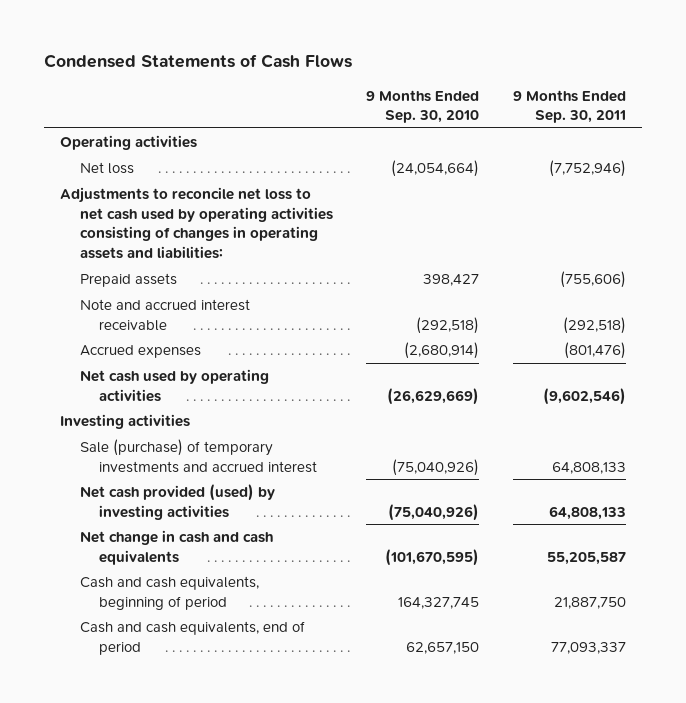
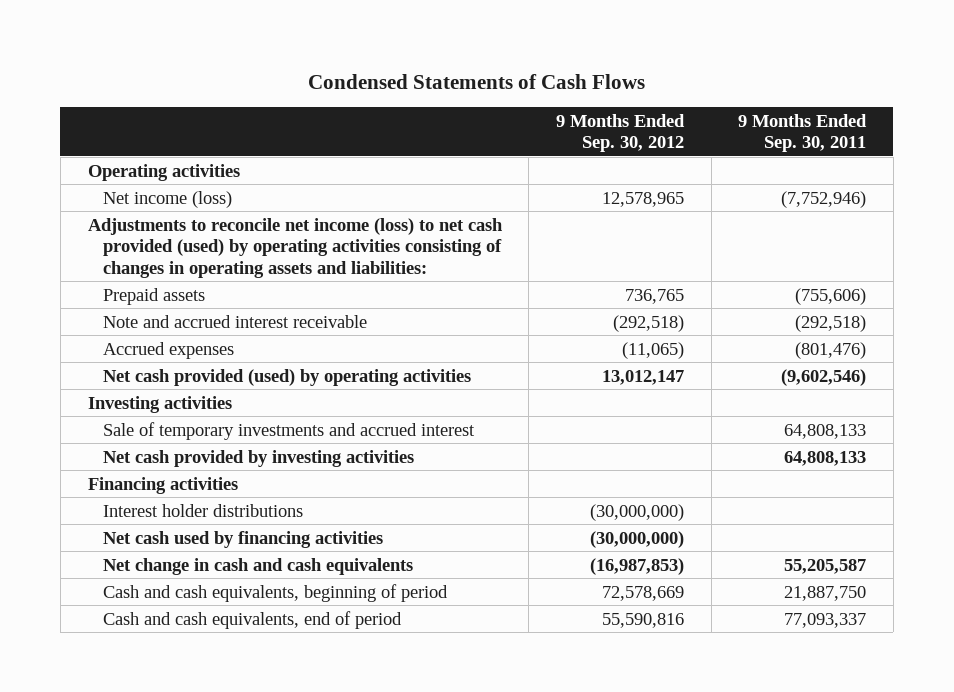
- | 9 Months Ended Sep. 30, 2010 | 9 Months Ended Sep. 30, 2011
+ | 9 Months Ended Sep. 30, 2012 | 9 Months Ended Sep. 30, 2011
- Net loss | (24,054,664) | (7,752,946)
- Adjustments to reconcile net loss to net cash used by operating activities consisting of changes in operating assets and liabilities:
+ Net income (loss) | 12,578,965 | (7,752,946)
+ Adjustments to reconcile net income (loss) to net cash provided (used) by operating activities consisting of changes in operating assets and liabilities:
- Net cash used by operating activities | (26,629,669) | (9,602,546)
+ Net cash provided (used) by operating activities | 13,012,147 | (9,602,546)
- Sale (purchase) of temporary investments and accrued interest | (75,040,926) | 64,808,133
- Net cash provided (used) by investing activities | (75,040,926) | 64,808,133
+ Sale of temporary investments and accrued interest | | 64,808,133
+ Net cash provided by investing activities | | 64,808,133
+ Financing activities
+ Interest holder distributions | (30,000,000) |
+ Net cash used by financing activities | (30,000,000) |

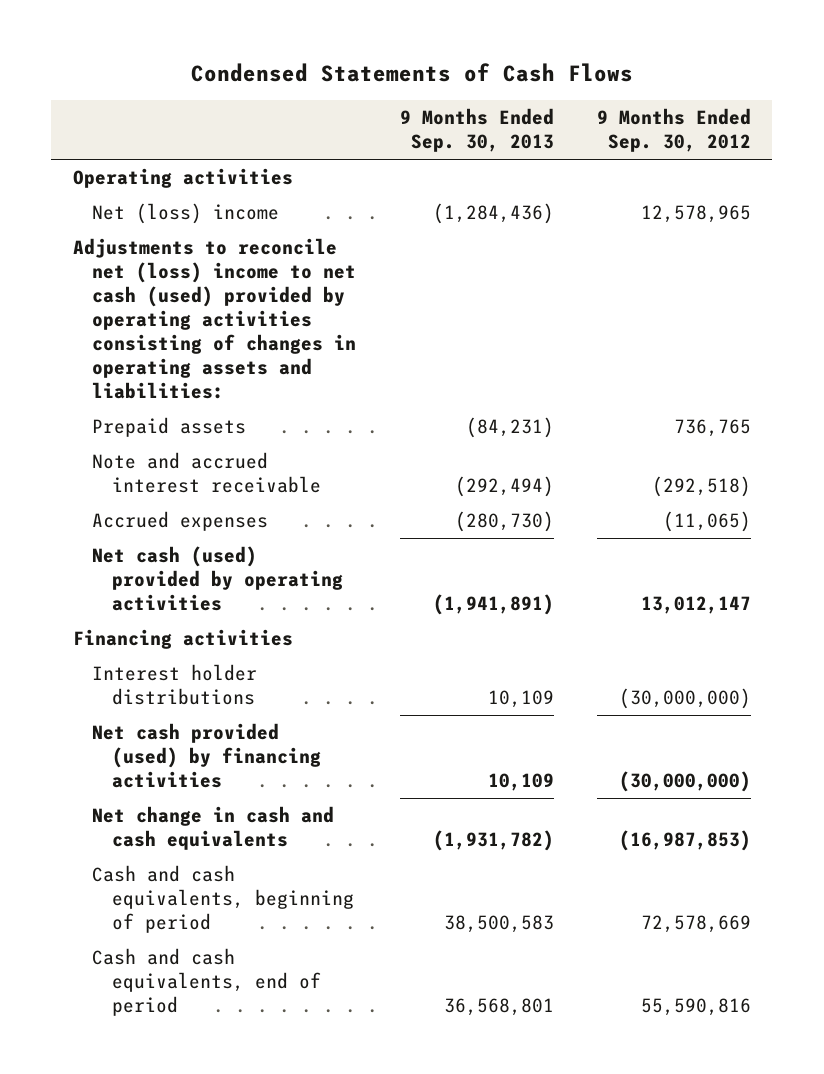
- | 9 Months Ended Sep. 30, 2012 | 9 Months Ended Sep. 30, 2011
+ | 9 Months Ended Sep. 30, 2013 | 9 Months Ended Sep. 30, 2012
- Net income (loss) | 12,578,965 | (7,752,946)
- Adjustments to reconcile net income (loss) to net cash provided (used) by operating activities consisting of changes in operating assets and liabilities:
+ Net (loss) income | (1,284,436) | 12,578,965
+ Adjustments to reconcile net (loss) income to net cash (used) provided by operating activities consisting of changes in operating assets and liabilities:
- Net cash provided (used) by operating activities | 13,012,147 | (9,602,546)
- Investing activities
- Sale of temporary investments and accrued interest | | 64,808,133
- Net cash provided by investing activities | | 64,808,133
+ Net cash (used) provided by operating activities | (1,941,891) | 13,012,147
- Net cash used by financing activities | (30,000,000) |
+ Net cash provided (used) by financing activities | 10,109 | (30,000,000)

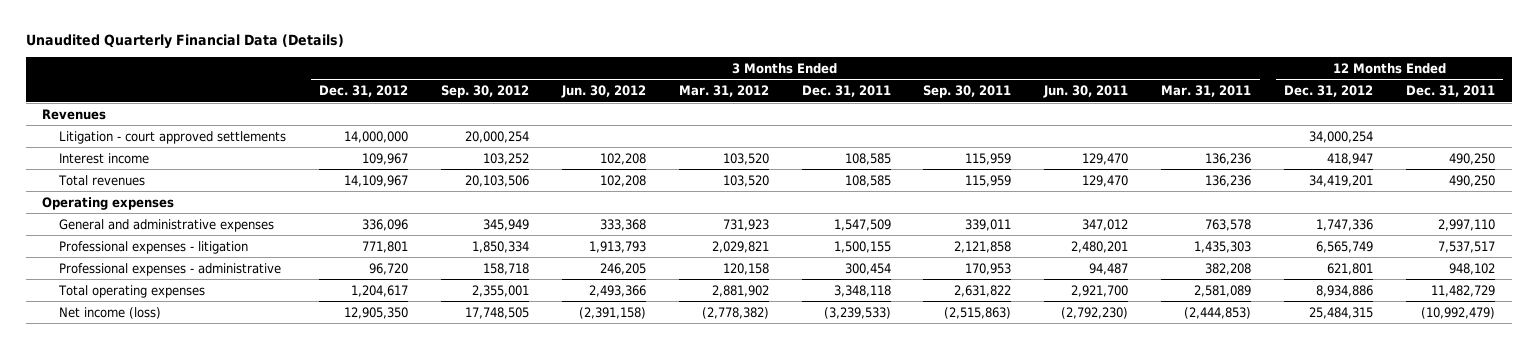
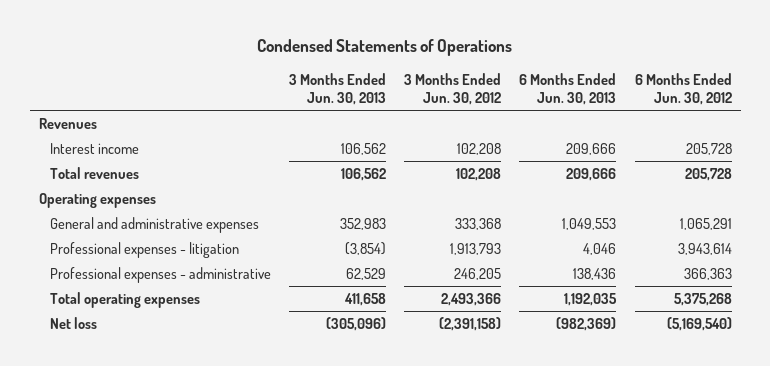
- Unaudited Quarterly Financial Data (Details)
+ Condensed Statements of Operations
- | 3 Months Ended Dec. 31, 2012 | 3 Months Ended Sep. 30, 2012 | 3 Months Ended Jun. 30, 2012 | 3 Months Ended Mar. 31, 2012 | 3 Months Ended Dec. 31, 2011 | 3 Months Ended Sep. 30, 2011 | 3 Months Ended Jun. 30, 2011 | 3 Months Ended Mar. 31, 2011 | 12 Months Ended Dec. 31, 2012 | 12 Months Ended Dec. 31, 2011
+ | 3 Months Ended Jun. 30, 2013 | 3 Months Ended Jun. 30, 2012 | 6 Months Ended Jun. 30, 2013 | 6 Months Ended Jun. 30, 2012
- Litigation - court approved settlements | 14,000,000 | 20,000,254 | | | | | | | 34,000,254 |
- Net income (loss) | 12,905,350 | 17,748,505 | (2,391,158) | (2,778,382) | (3,239,533) | (2,515,863) | (2,792,230) | (2,444,853) | 25,484,315 | (10,992,479)
+ Net loss | (305,096) | (2,391,158) | (982,369) | (5,169,540)

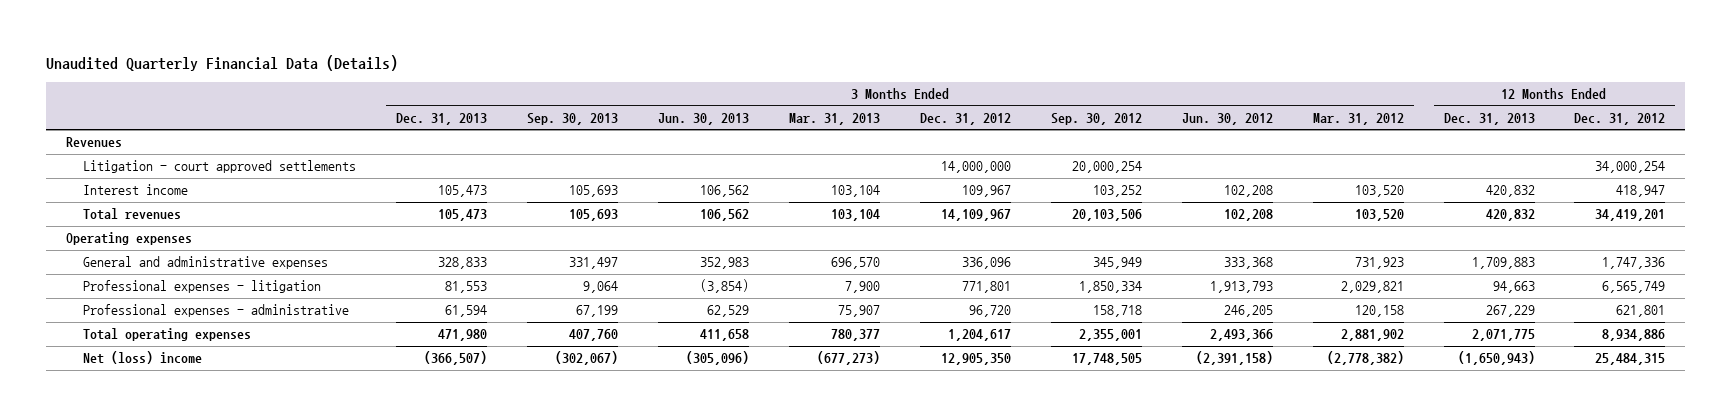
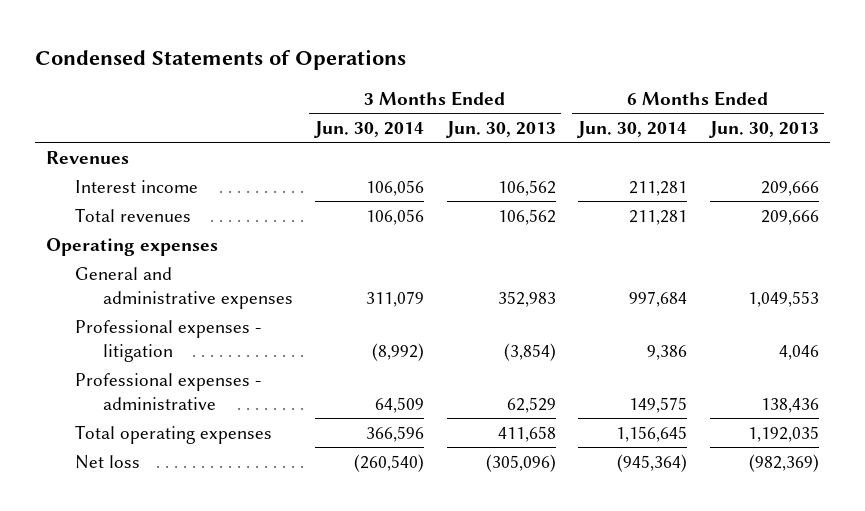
- Unaudited Quarterly Financial Data (Details)
+ Condensed Statements of Operations
- | 3 Months Ended Dec. 31, 2013 | 3 Months Ended Sep. 30, 2013 | 3 Months Ended Jun. 30, 2013 | 3 Months Ended Mar. 31, 2013 | 3 Months Ended Dec. 31, 2012 | 3 Months Ended Sep. 30, 2012 | 3 Months Ended Jun. 30, 2012 | 3 Months Ended Mar. 31, 2012 | 12 Months Ended Dec. 31, 2013 | 12 Months Ended Dec. 31, 2012
+ | 3 Months Ended Jun. 30, 2014 | 3 Months Ended Jun. 30, 2013 | 6 Months Ended Jun. 30, 2014 | 6 Months Ended Jun. 30, 2013
- Litigation - court approved settlements | | | | | 14,000,000 | 20,000,254 | | | | 34,000,254
- Net (loss) income | (366,507) | (302,067) | (305,096) | (677,273) | 12,905,350 | 17,748,505 | (2,391,158) | (2,778,382) | (1,650,943) | 25,484,315
+ Net loss | (260,540) | (305,096) | (945,364) | (982,369)

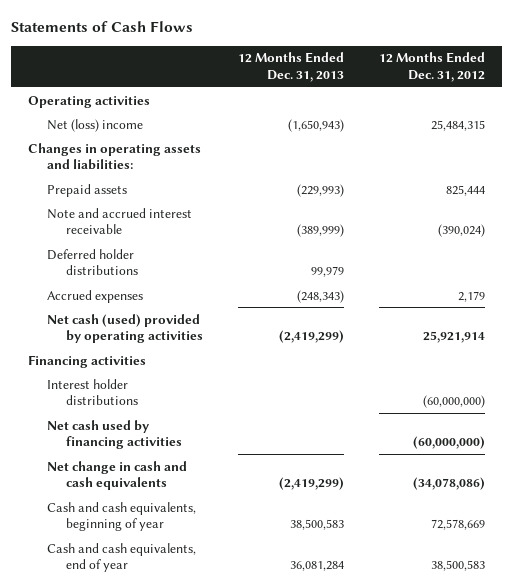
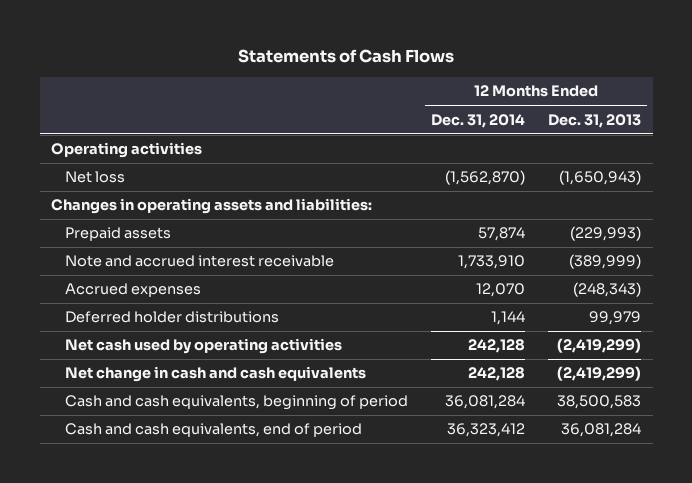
- | 12 Months Ended Dec. 31, 2013 | 12 Months Ended Dec. 31, 2012
+ | 12 Months Ended Dec. 31, 2014 | 12 Months Ended Dec. 31, 2013
- Net (loss) income | (1,650,943) | 25,484,315
+ Net loss | (1,562,870) | (1,650,943)
- Net cash (used) provided by operating activities | (2,419,299) | 25,921,914
- Financing activities
- Interest holder distributions | | (60,000,000)
- Net cash used by financing activities | | (60,000,000)
moved down: Deferred holder distributions | 1,144 | 99,979
+ Net cash used by operating activities | 242,128 | (2,419,299)
- Cash and cash equivalents, beginning of year | 38,500,583 | 72,578,669
- Cash and cash equivalents, end of year | 36,081,284 | 38,500,583
+ Cash and cash equivalents, beginning of period | 36,081,284 | 38,500,583
+ Cash and cash equivalents, end of period | 36,323,412 | 36,081,284

